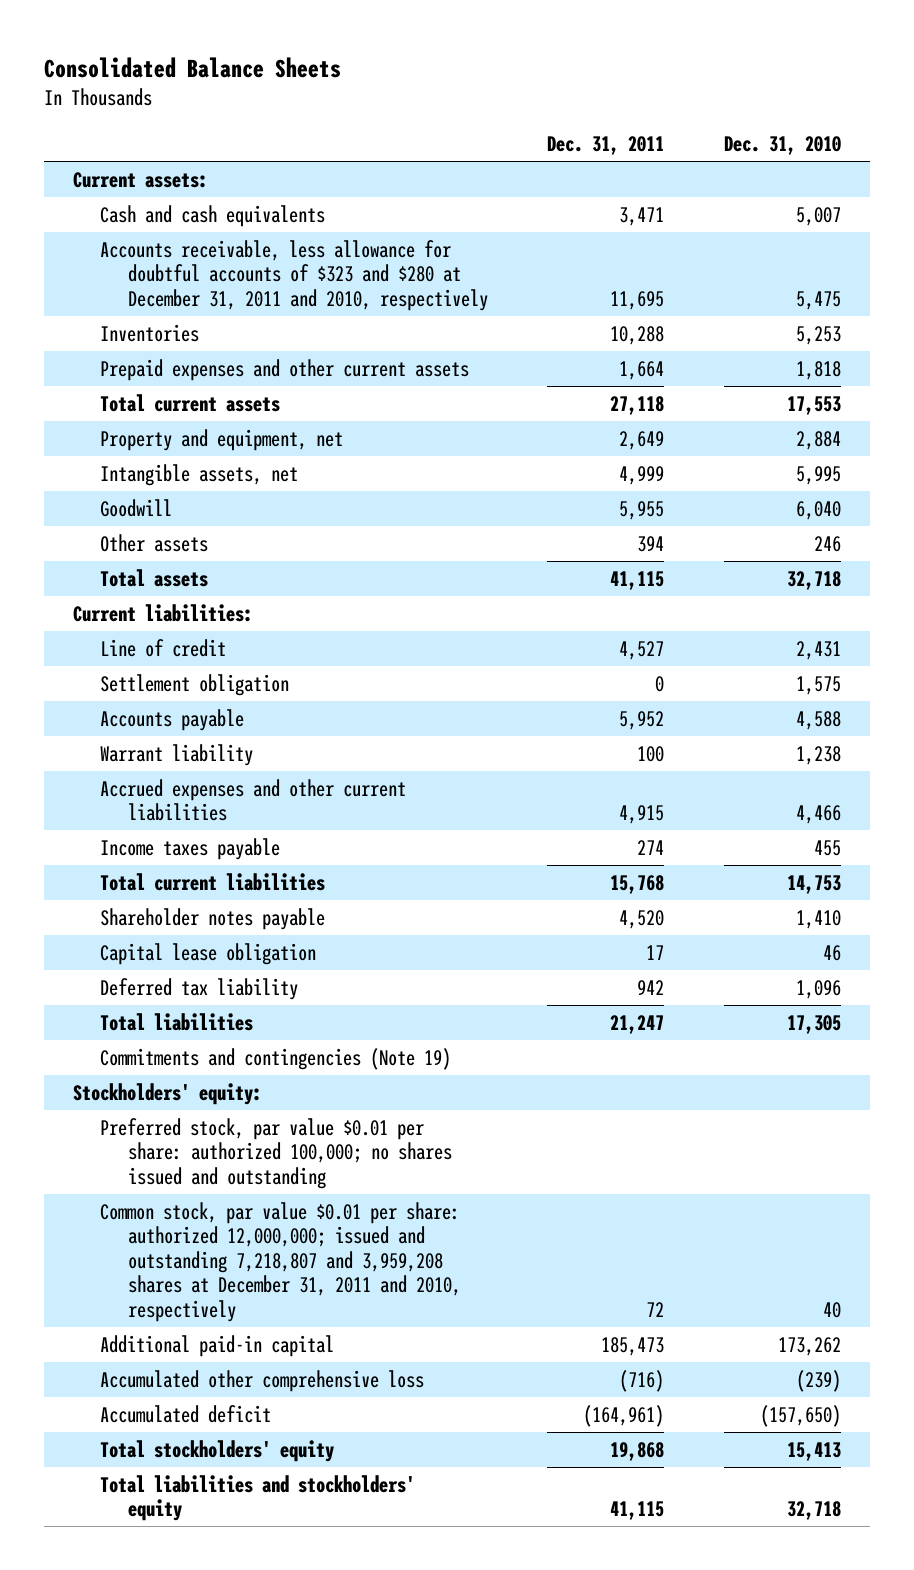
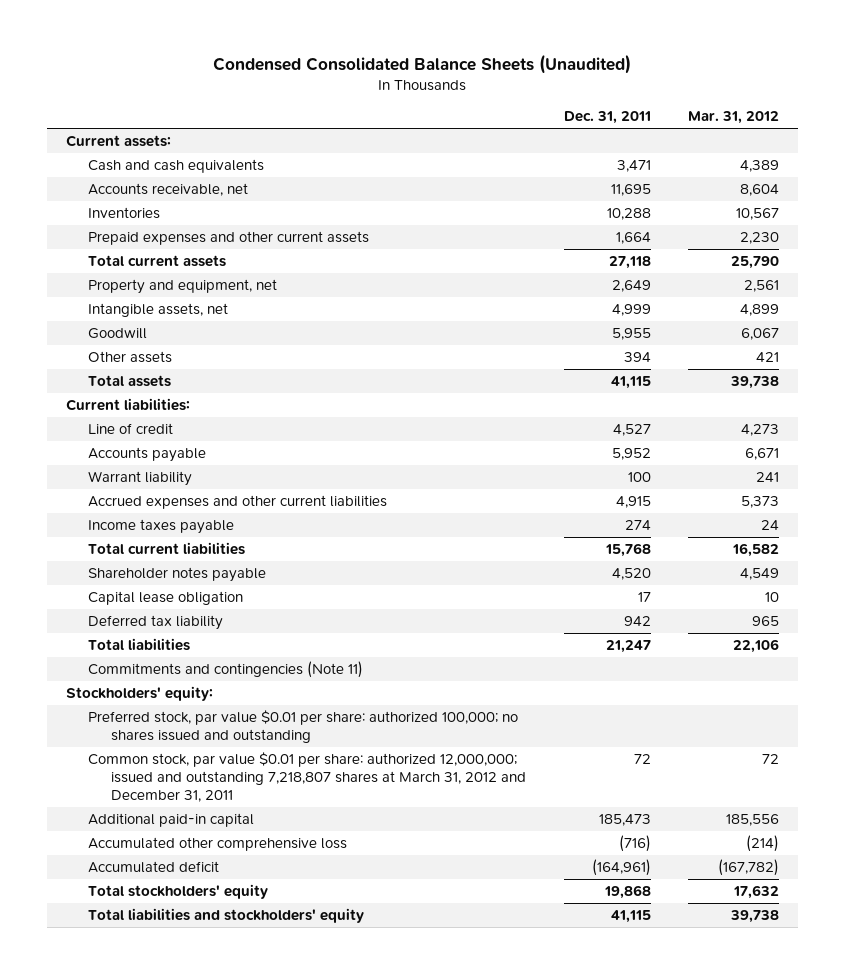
- Consolidated Balance Sheets
+ Condensed Consolidated Balance Sheets (Unaudited)
- | Dec. 31, 2011 | Dec. 31, 2010
+ | Dec. 31, 2011 | Mar. 31, 2012
- Accounts receivable, less allowance for doubtful accounts of $323 and $280 at December 31, 2011 and 2010, respectively | 11,695 | 5,475
+ Accounts receivable, net | 11,695 | 8,604
- Settlement obligation | 0 | 1,575
- Commitments and contingencies (Note 19)
+ Commitments and contingencies (Note 11)
- Common stock, par value $0.01 per share: authorized 12,000,000; issued and outstanding 7,218,807 and 3,959,208 shares at December 31, 2011 and 2010, respectively | 72 | 40
+ Common stock, par value $0.01 per share: authorized 12,000,000; issued and outstanding 7,218,807 shares at March 31, 2012 and December 31, 2011 | 72 | 72

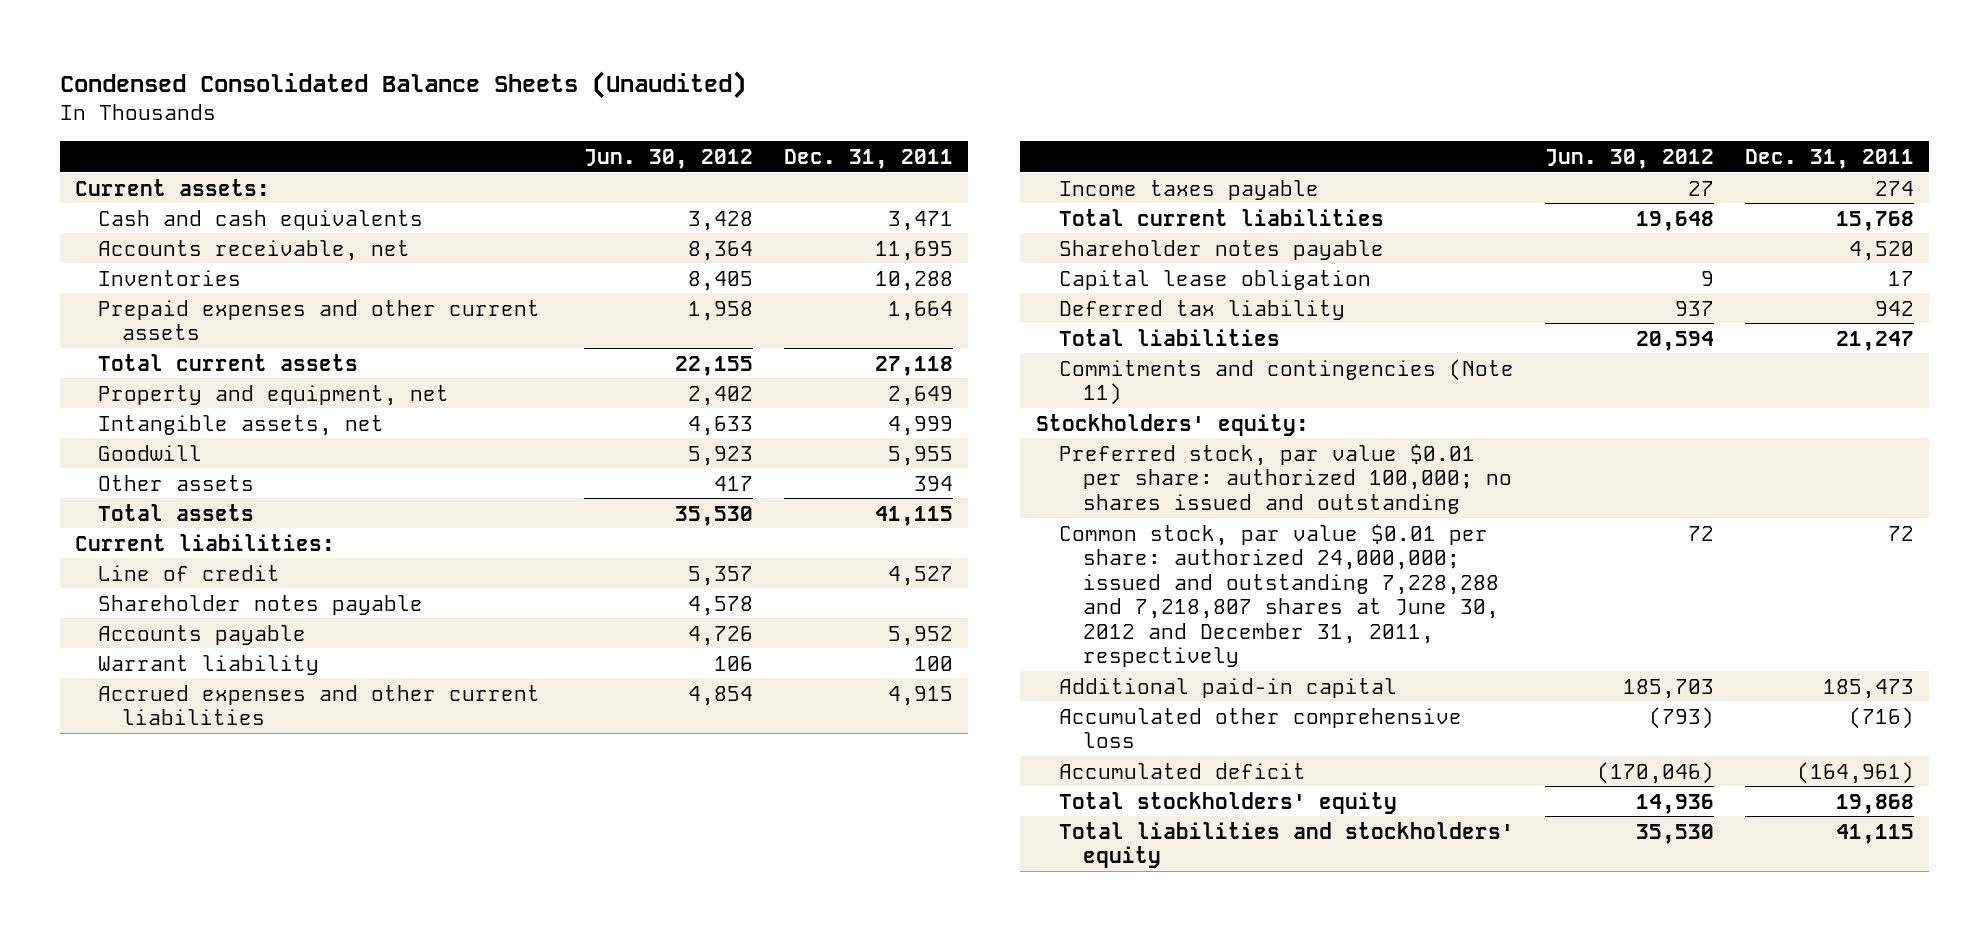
- | Dec. 31, 2011 | Mar. 31, 2012
+ | Jun. 30, 2012 | Dec. 31, 2011
+ Shareholder notes payable | 4,578 |
- Common stock, par value $0.01 per share: authorized 12,000,000; issued and outstanding 7,218,807 shares at March 31, 2012 and December 31, 2011 | 72 | 72
+ Common stock, par value $0.01 per share: authorized 24,000,000; issued and outstanding 7,228,288 and 7,218,807 shares at June 30, 2012 and December 31, 2011, respectively | 72 | 72

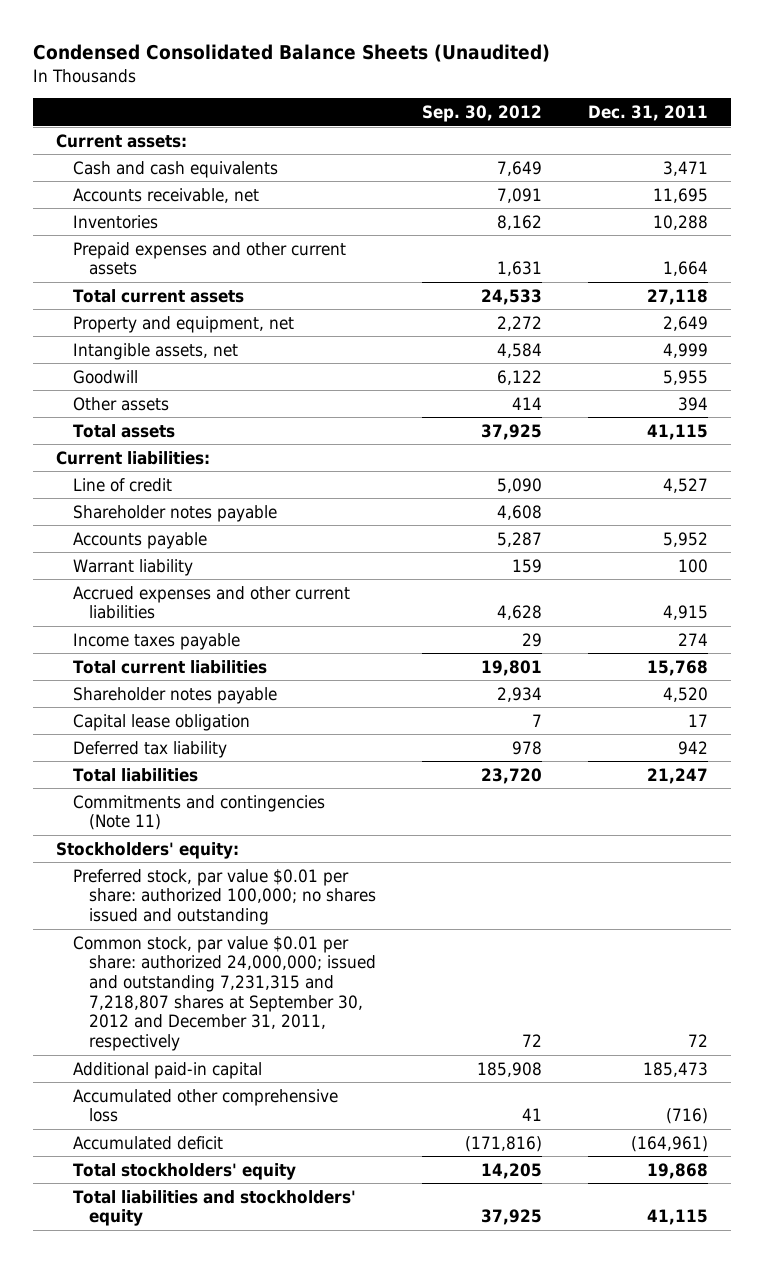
- | Jun. 30, 2012 | Dec. 31, 2011
+ | Sep. 30, 2012 | Dec. 31, 2011
- Common stock, par value $0.01 per share: authorized 24,000,000; issued and outstanding 7,228,288 and 7,218,807 shares at June 30, 2012 and December 31, 2011, respectively | 72 | 72
+ Common stock, par value $0.01 per share: authorized 24,000,000; issued and outstanding 7,231,315 and 7,218,807 shares at September 30, 2012 and December 31, 2011, respectively | 72 | 72

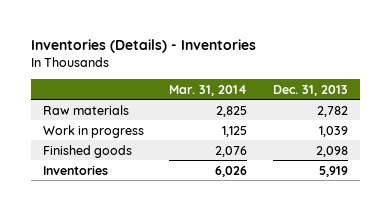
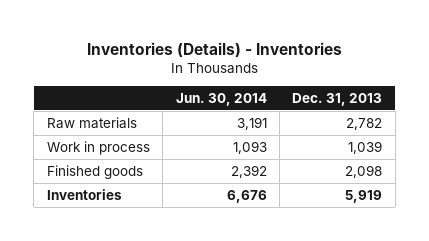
- | Mar. 31, 2014 | Dec. 31, 2013
+ | Jun. 30, 2014 | Dec. 31, 2013
- Work in progress | 1,125 | 1,039
+ Work in process | 1,093 | 1,039

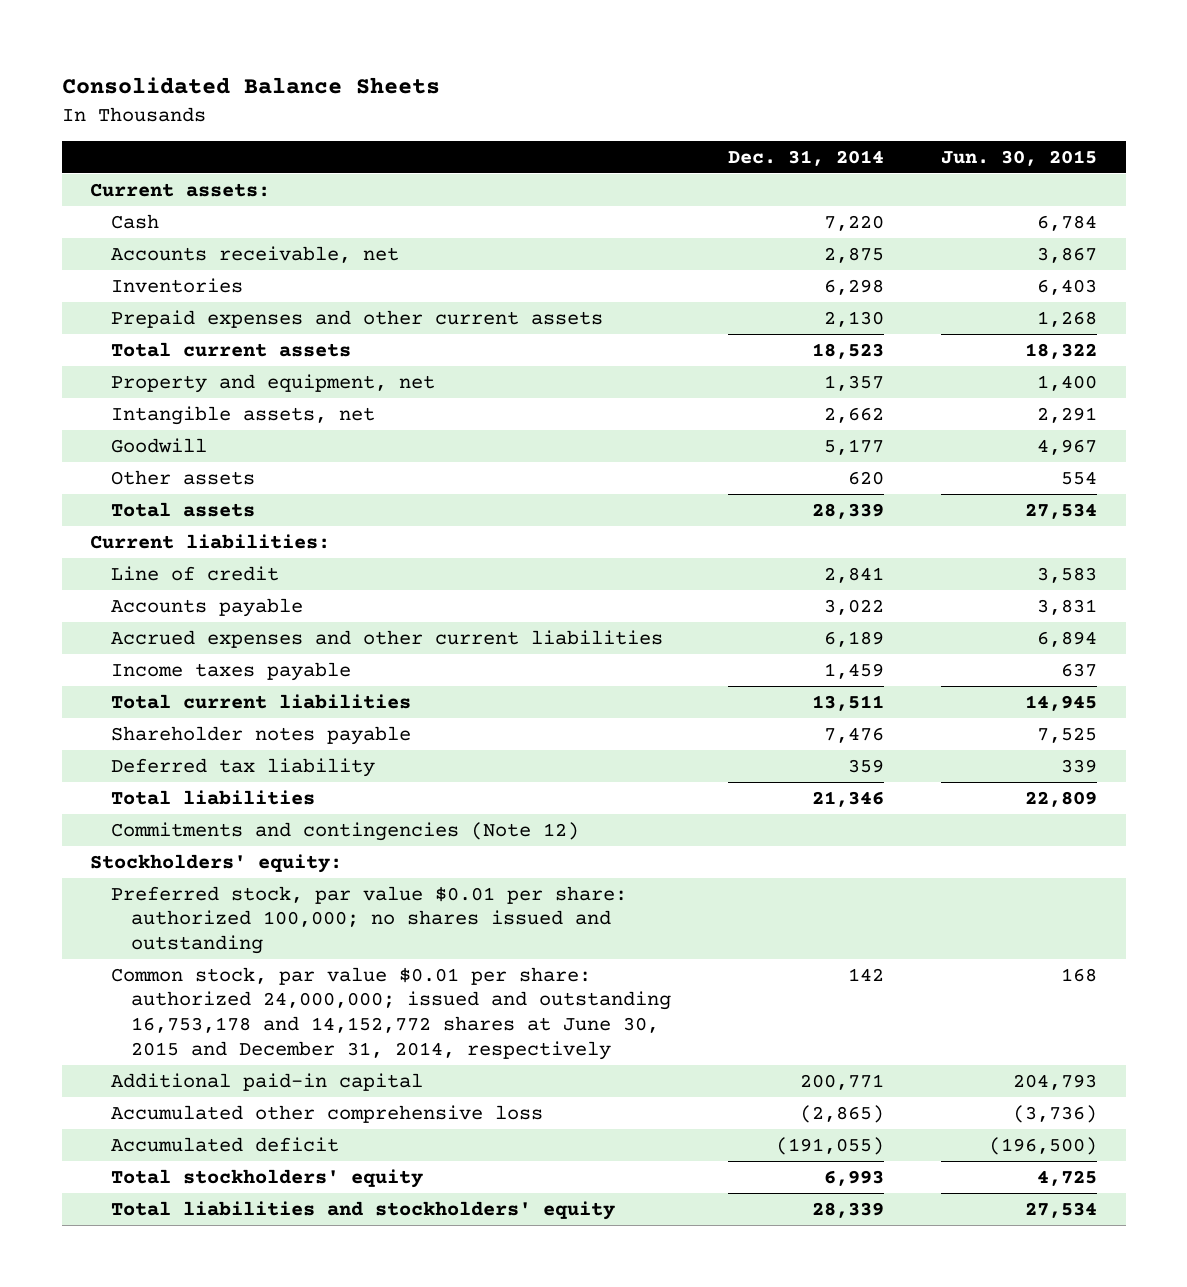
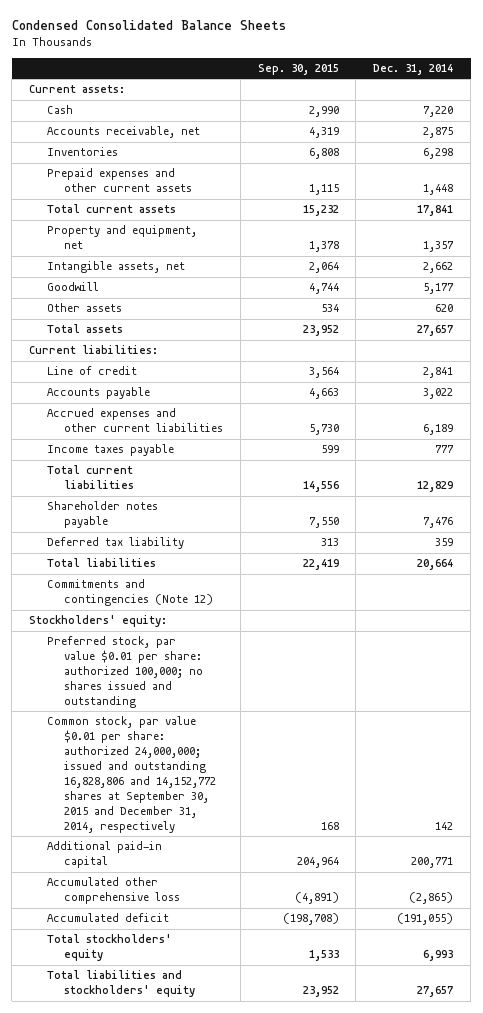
- Consolidated Balance Sheets
+ Condensed Consolidated Balance Sheets
- | Dec. 31, 2014 | Jun. 30, 2015
+ | Sep. 30, 2015 | Dec. 31, 2014
- Prepaid expenses and other current assets | 2,130 | 1,268
- Total current assets | 18,523 | 18,322
+ Prepaid expenses and other current assets | 1,115 | 1,448
+ Total current assets | 15,232 | 17,841
- Total assets | 28,339 | 27,534
+ Total assets | 23,952 | 27,657
- Income taxes payable | 1,459 | 637
- Total current liabilities | 13,511 | 14,945
+ Income taxes payable | 599 | 777
+ Total current liabilities | 14,556 | 12,829
- Total liabilities | 21,346 | 22,809
+ Total liabilities | 22,419 | 20,664
- Common stock, par value $0.01 per share: authorized 24,000,000; issued and outstanding 16,753,178 and 14,152,772 shares at June 30, 2015 and December 31, 2014, respectively | 142 | 168
+ Common stock, par value $0.01 per share: authorized 24,000,000; issued and outstanding 16,828,806 and 14,152,772 shares at September 30, 2015 and December 31, 2014, respectively | 168 | 142
- Total liabilities and stockholders' equity | 28,339 | 27,534
+ Total liabilities and stockholders' equity | 23,952 | 27,657

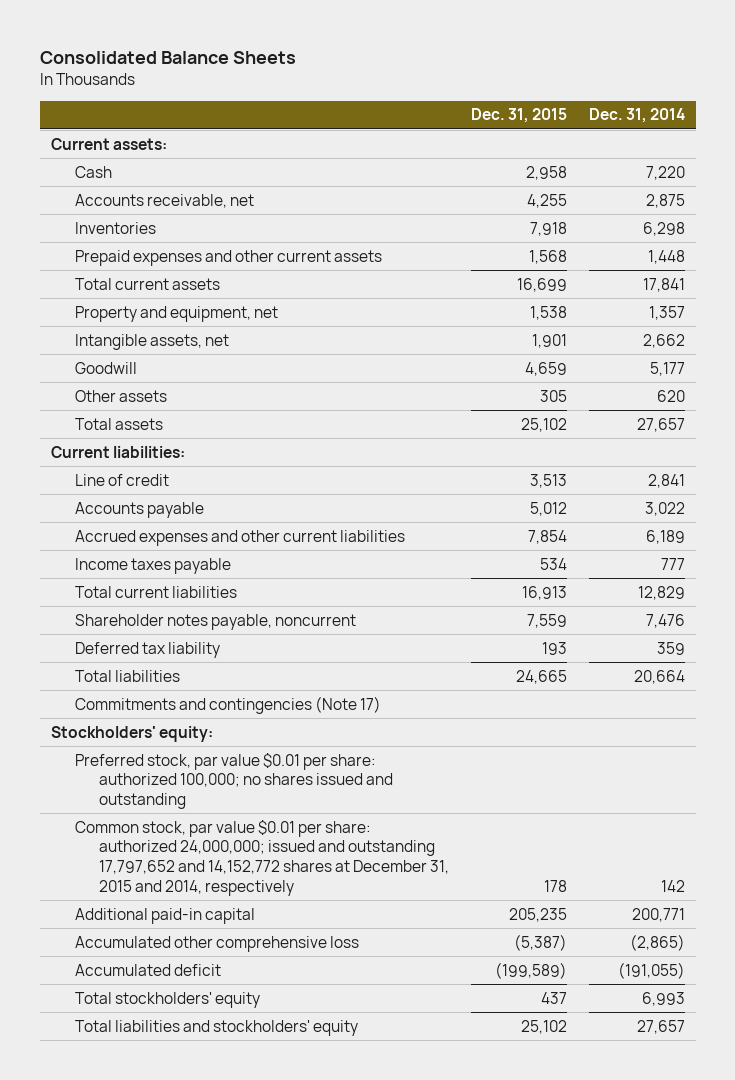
- Condensed Consolidated Balance Sheets
+ Consolidated Balance Sheets
- | Sep. 30, 2015 | Dec. 31, 2014
+ | Dec. 31, 2015 | Dec. 31, 2014
- Shareholder notes payable | 7,550 | 7,476
+ Shareholder notes payable, noncurrent | 7,559 | 7,476
- Commitments and contingencies (Note 12)
+ Commitments and contingencies (Note 17)
- Common stock, par value $0.01 per share: authorized 24,000,000; issued and outstanding 16,828,806 and 14,152,772 shares at September 30, 2015 and December 31, 2014, respectively | 168 | 142
+ Common stock, par value $0.01 per share: authorized 24,000,000; issued and outstanding 17,797,652 and 14,152,772 shares at December 31, 2015 and 2014, respectively | 178 | 142

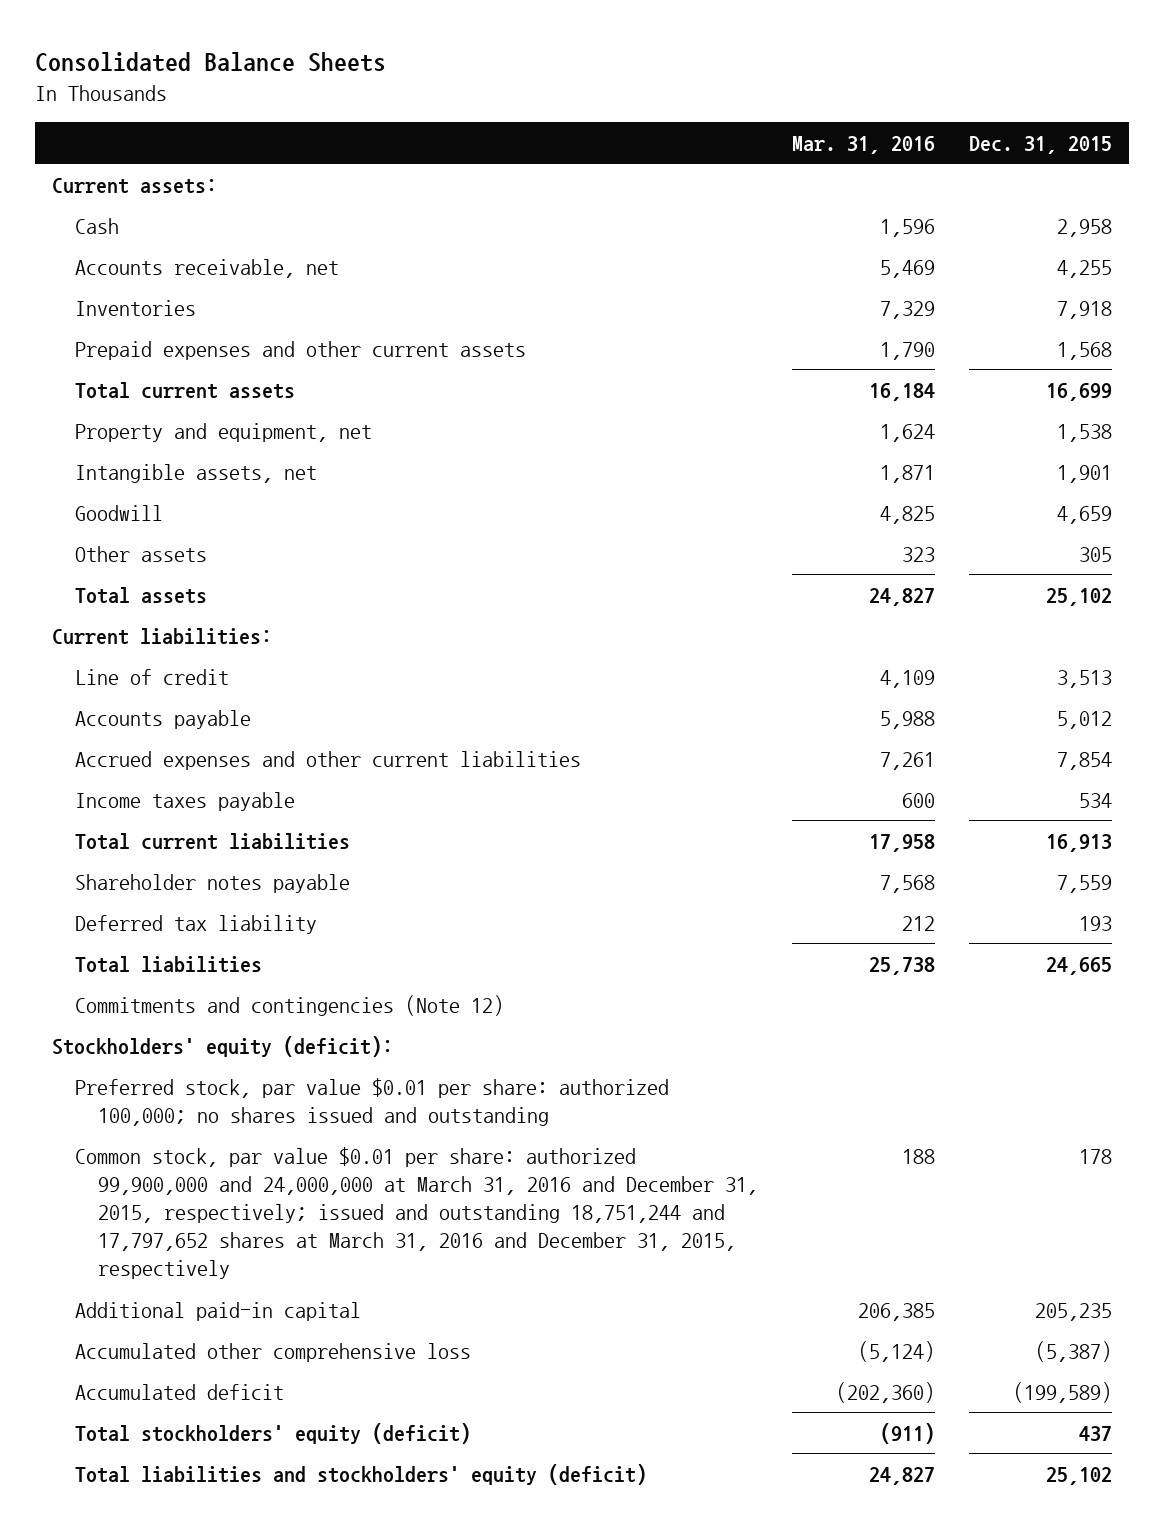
- | Dec. 31, 2015 | Dec. 31, 2014
+ | Mar. 31, 2016 | Dec. 31, 2015
- Shareholder notes payable, noncurrent | 7,559 | 7,476
+ Shareholder notes payable | 7,568 | 7,559
- Commitments and contingencies (Note 17)
- Stockholders' equity:
+ Commitments and contingencies (Note 12)
+ Stockholders' equity (deficit):
- Common stock, par value $0.01 per share: authorized 24,000,000; issued and outstanding 17,797,652 and 14,152,772 shares at December 31, 2015 and 2014, respectively | 178 | 142
+ Common stock, par value $0.01 per share: authorized 99,900,000 and 24,000,000 at March 31, 2016 and December 31, 2015, respectively; issued and outstanding 18,751,244 and 17,797,652 shares at March 31, 2016 and December 31, 2015, respectively | 188 | 178
- Total stockholders' equity | 437 | 6,993
- Total liabilities and stockholders' equity | 25,102 | 27,657
+ Total stockholders' equity (deficit) | (911) | 437
+ Total liabilities and stockholders' equity (deficit) | 24,827 | 25,102

